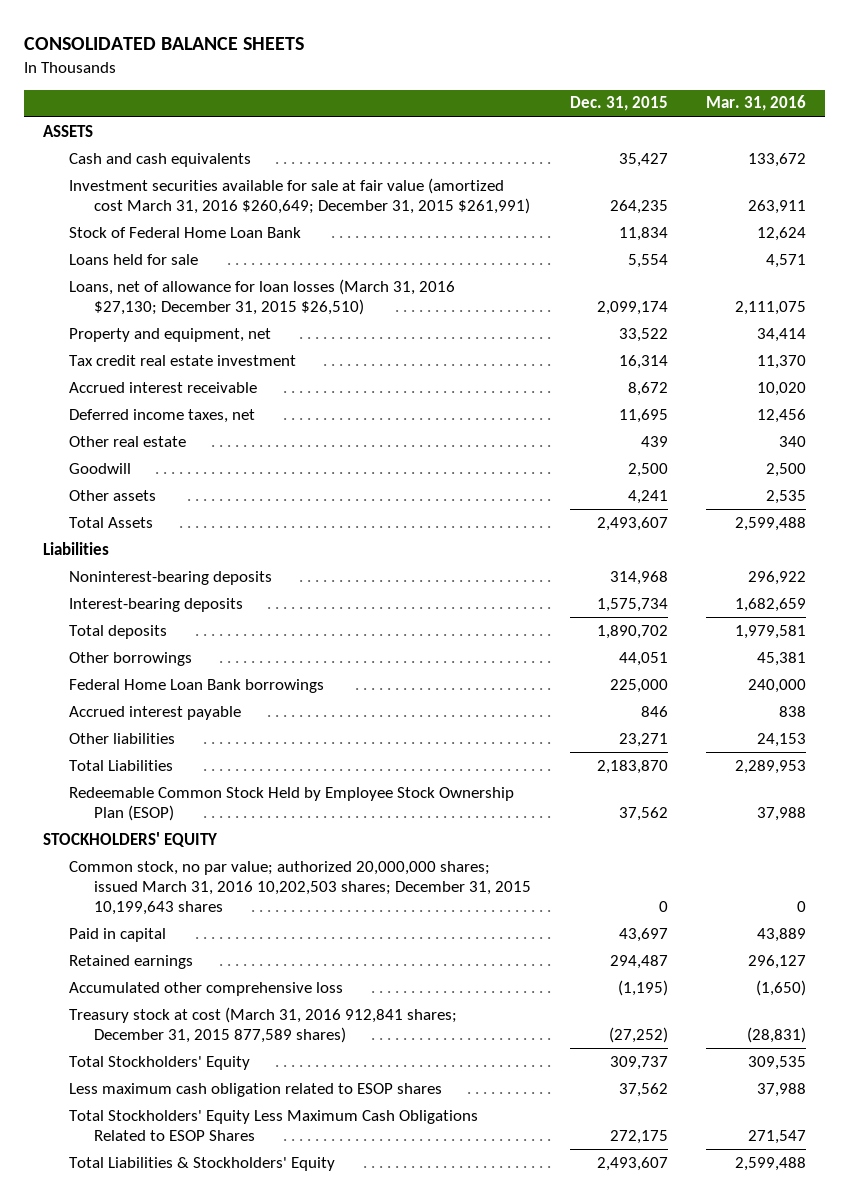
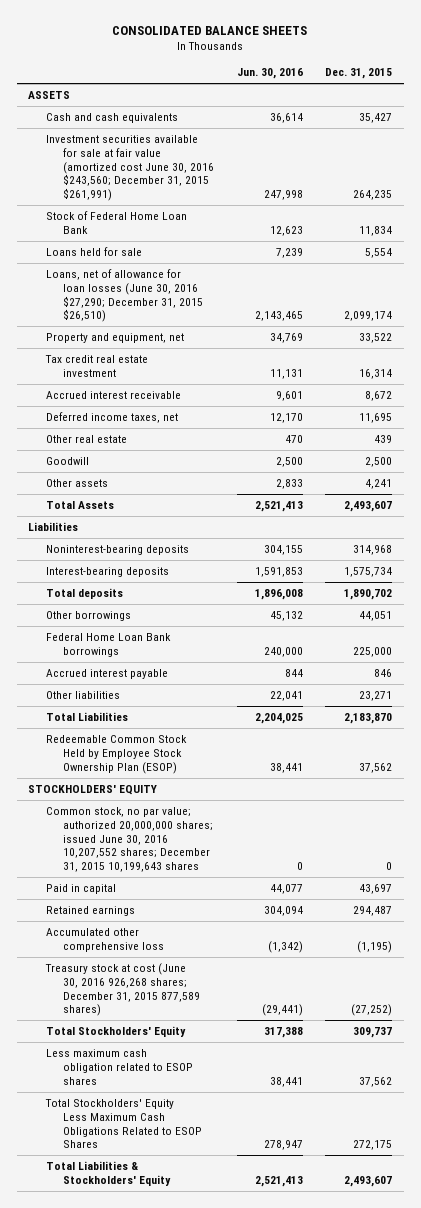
- | Dec. 31, 2015 | Mar. 31, 2016
+ | Jun. 30, 2016 | Dec. 31, 2015
- Investment securities available for sale at fair value (amortized cost March 31, 2016 $260,649; December 31, 2015 $261,991) | 264,235 | 263,911
+ Investment securities available for sale at fair value (amortized cost June 30, 2016 $243,560; December 31, 2015 $261,991) | 247,998 | 264,235
- Loans, net of allowance for loan losses (March 31, 2016 $27,130; December 31, 2015 $26,510) | 2,099,174 | 2,111,075
+ Loans, net of allowance for loan losses (June 30, 2016 $27,290; December 31, 2015 $26,510) | 2,143,465 | 2,099,174
- Common stock, no par value; authorized 20,000,000 shares; issued March 31, 2016 10,202,503 shares; December 31, 2015 10,199,643 shares | 0 | 0
+ Common stock, no par value; authorized 20,000,000 shares; issued June 30, 2016 10,207,552 shares; December 31, 2015 10,199,643 shares | 0 | 0
- Treasury stock at cost (March 31, 2016 912,841 shares; December 31, 2015 877,589 shares) | (27,252) | (28,831)
+ Treasury stock at cost (June 30, 2016 926,268 shares; December 31, 2015 877,589 shares) | (29,441) | (27,252)

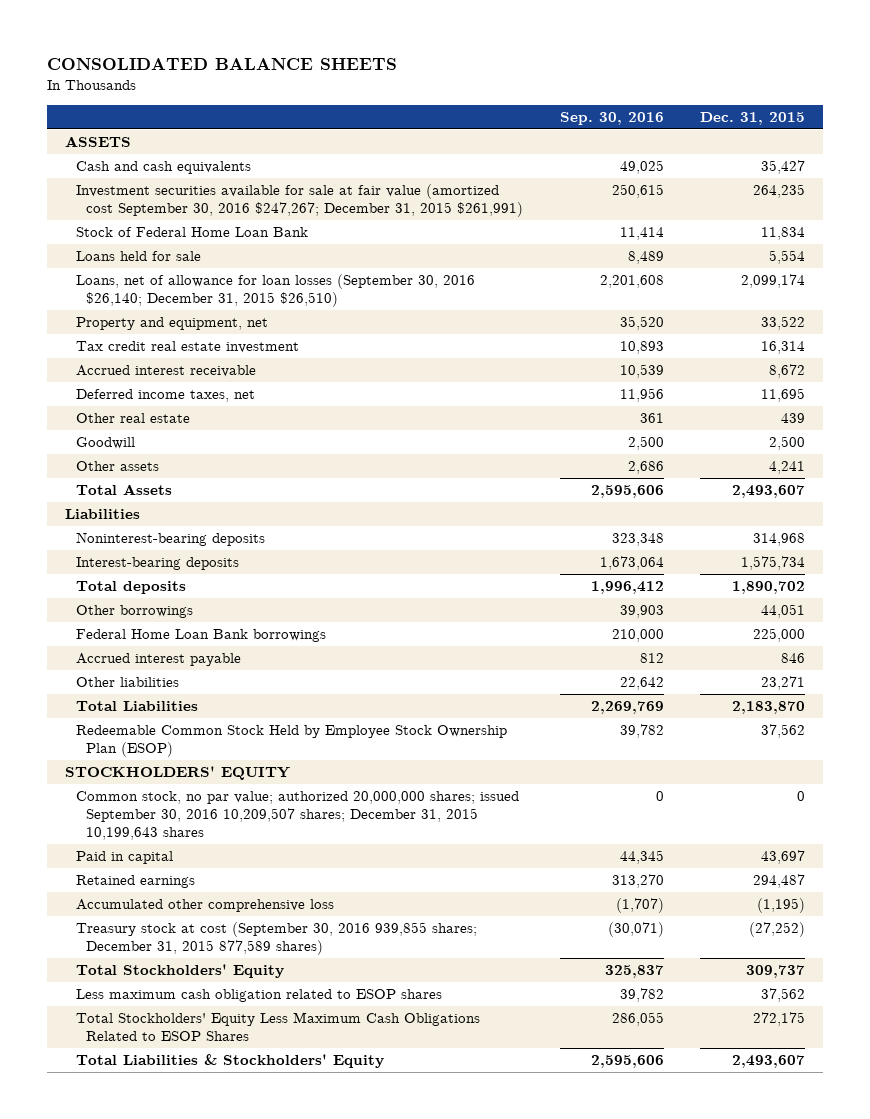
- | Jun. 30, 2016 | Dec. 31, 2015
+ | Sep. 30, 2016 | Dec. 31, 2015
- Investment securities available for sale at fair value (amortized cost June 30, 2016 $243,560; December 31, 2015 $261,991) | 247,998 | 264,235
+ Investment securities available for sale at fair value (amortized cost September 30, 2016 $247,267; December 31, 2015 $261,991) | 250,615 | 264,235
- Loans, net of allowance for loan losses (June 30, 2016 $27,290; December 31, 2015 $26,510) | 2,143,465 | 2,099,174
+ Loans, net of allowance for loan losses (September 30, 2016 $26,140; December 31, 2015 $26,510) | 2,201,608 | 2,099,174
- Common stock, no par value; authorized 20,000,000 shares; issued June 30, 2016 10,207,552 shares; December 31, 2015 10,199,643 shares | 0 | 0
+ Common stock, no par value; authorized 20,000,000 shares; issued September 30, 2016 10,209,507 shares; December 31, 2015 10,199,643 shares | 0 | 0
- Treasury stock at cost (June 30, 2016 926,268 shares; December 31, 2015 877,589 shares) | (29,441) | (27,252)
+ Treasury stock at cost (September 30, 2016 939,855 shares; December 31, 2015 877,589 shares) | (30,071) | (27,252)

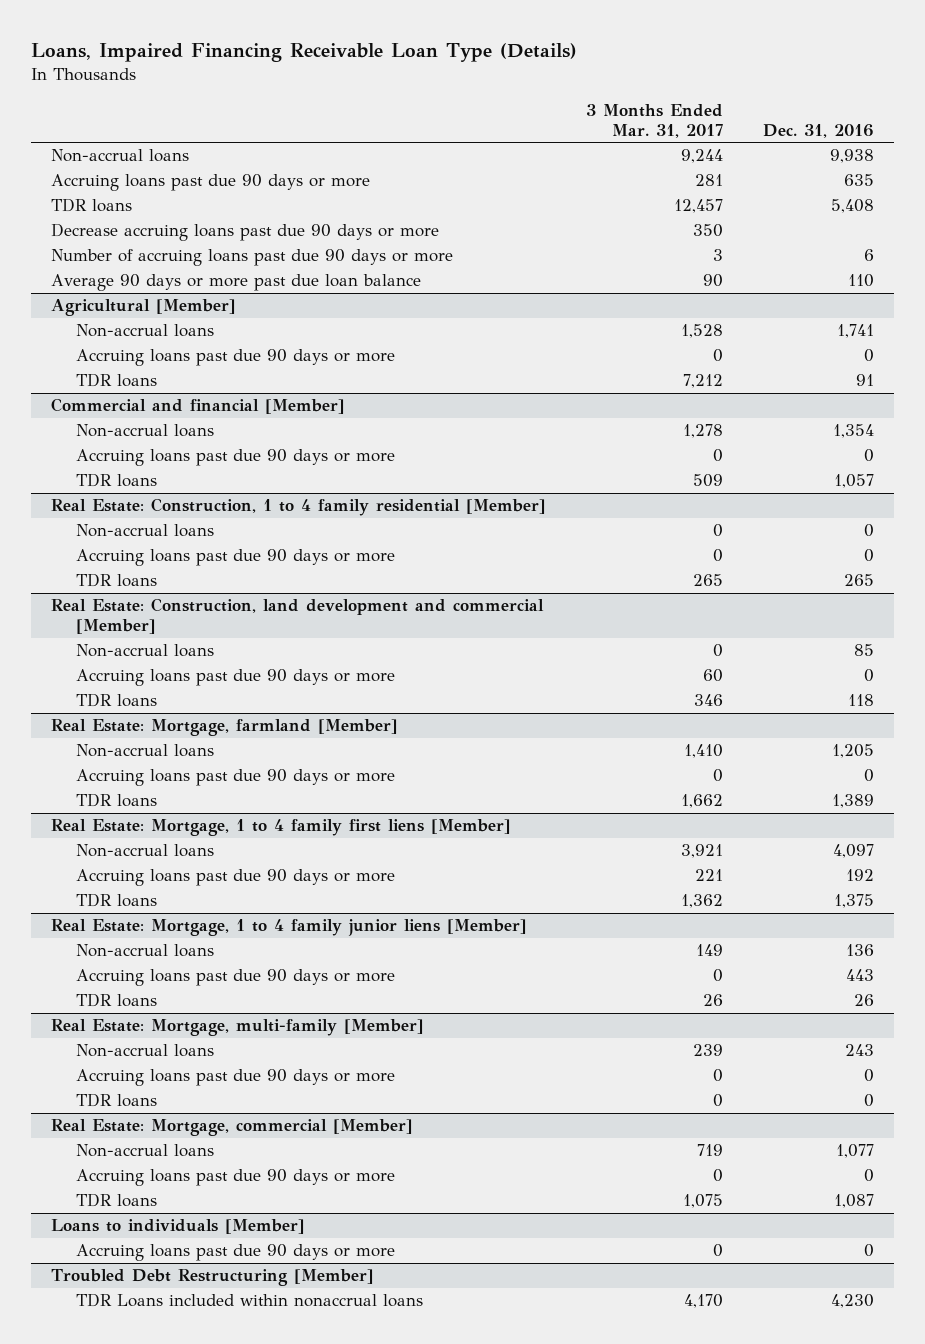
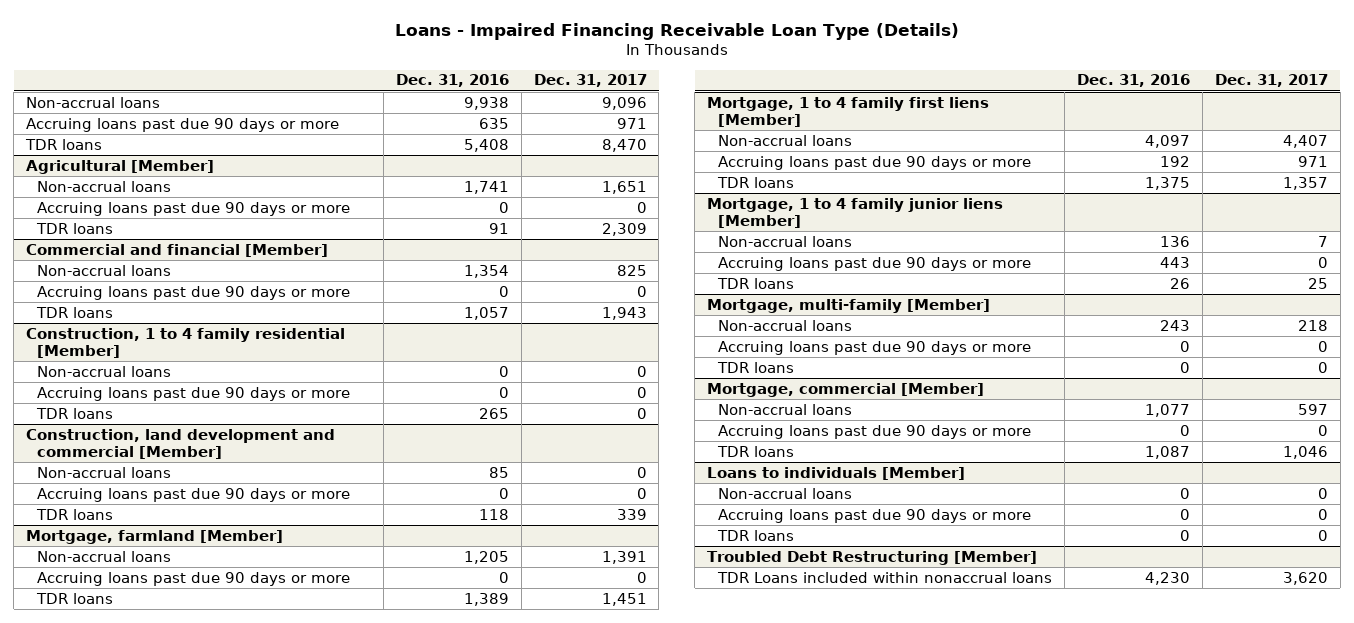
- Loans, Impaired Financing Receivable Loan Type (Details)
+ Loans - Impaired Financing Receivable Loan Type (Details)
- | 3 Months Ended Mar. 31, 2017 | Dec. 31, 2016
+ | Dec. 31, 2016 | Dec. 31, 2017
- Decrease accruing loans past due 90 days or more | 350 |
- Number of accruing loans past due 90 days or more | 3 | 6
- Average 90 days or more past due loan balance | 90 | 110
- Real Estate: Construction, 1 to 4 family residential [Member]
+ Construction, 1 to 4 family residential [Member]
- Real Estate: Construction, land development and commercial [Member]
+ Construction, land development and commercial [Member]
- Real Estate: Mortgage, farmland [Member]
+ Mortgage, farmland [Member]
- Real Estate: Mortgage, 1 to 4 family first liens [Member]
+ Mortgage, 1 to 4 family first liens [Member]
- Real Estate: Mortgage, 1 to 4 family junior liens [Member]
+ Mortgage, 1 to 4 family junior liens [Member]
- Real Estate: Mortgage, multi-family [Member]
+ Mortgage, multi-family [Member]
- Real Estate: Mortgage, commercial [Member]
+ Mortgage, commercial [Member]
@ Loans to individuals [Member]
+ Non-accrual loans | 0 | 0
+ TDR loans | 0 | 0

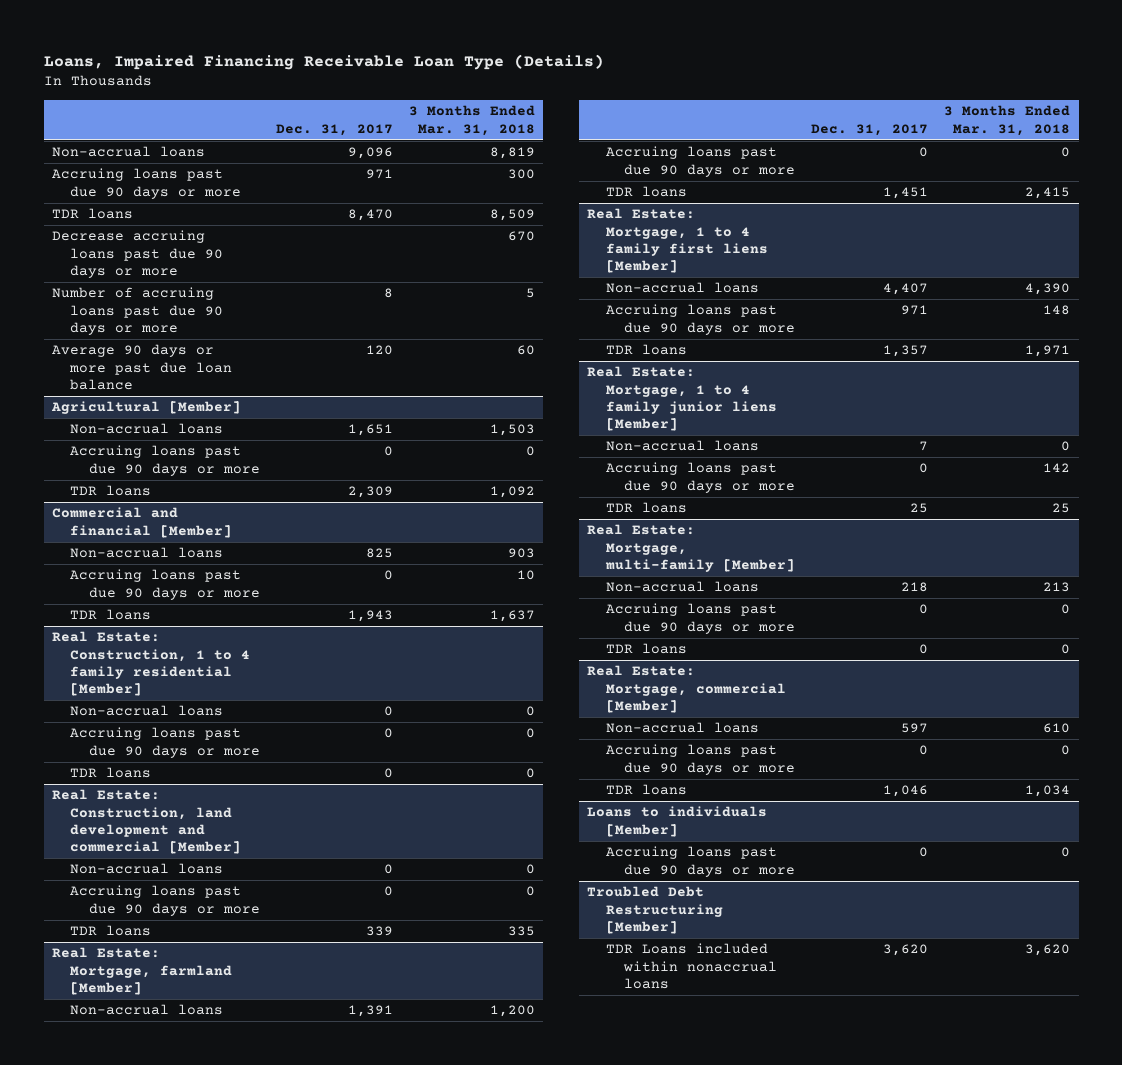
- Loans - Impaired Financing Receivable Loan Type (Details)
+ Loans, Impaired Financing Receivable Loan Type (Details)
- | Dec. 31, 2016 | Dec. 31, 2017
+ | Dec. 31, 2017 | 3 Months Ended Mar. 31, 2018
+ Decrease accruing loans past due 90 days or more | | 670
+ Number of accruing loans past due 90 days or more | 8 | 5
+ Average 90 days or more past due loan balance | 120 | 60
- Construction, 1 to 4 family residential [Member]
+ Real Estate: Construction, 1 to 4 family residential [Member]
- Construction, land development and commercial [Member]
+ Real Estate: Construction, land development and commercial [Member]
- Mortgage, farmland [Member]
+ Real Estate: Mortgage, farmland [Member]
- Mortgage, 1 to 4 family first liens [Member]
+ Real Estate: Mortgage, 1 to 4 family first liens [Member]
- Mortgage, 1 to 4 family junior liens [Member]
+ Real Estate: Mortgage, 1 to 4 family junior liens [Member]
- Mortgage, multi-family [Member]
+ Real Estate: Mortgage, multi-family [Member]
- Mortgage, commercial [Member]
+ Real Estate: Mortgage, commercial [Member]
@ Loans to individuals [Member]
- Non-accrual loans | 0 | 0
- TDR loans | 0 | 0

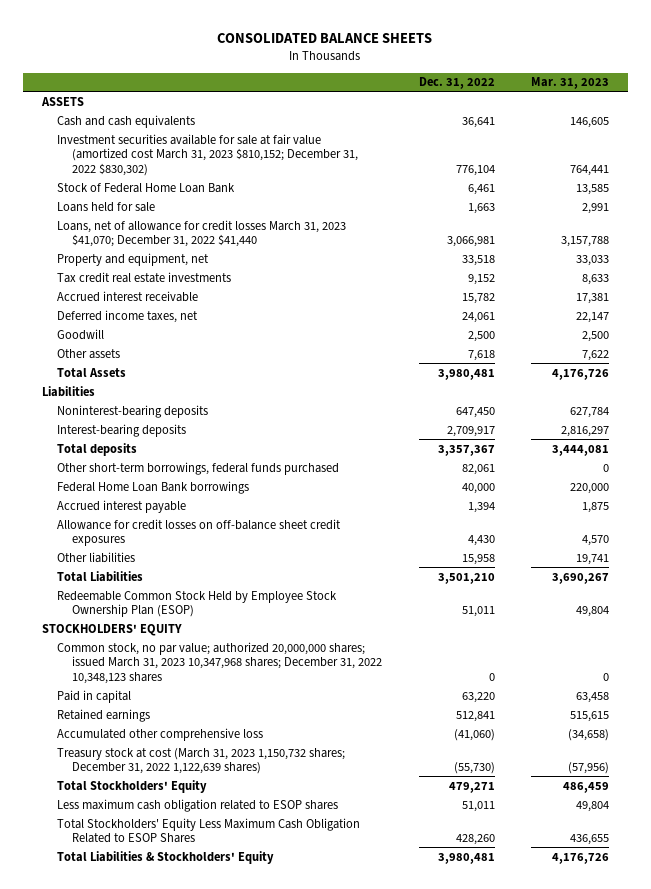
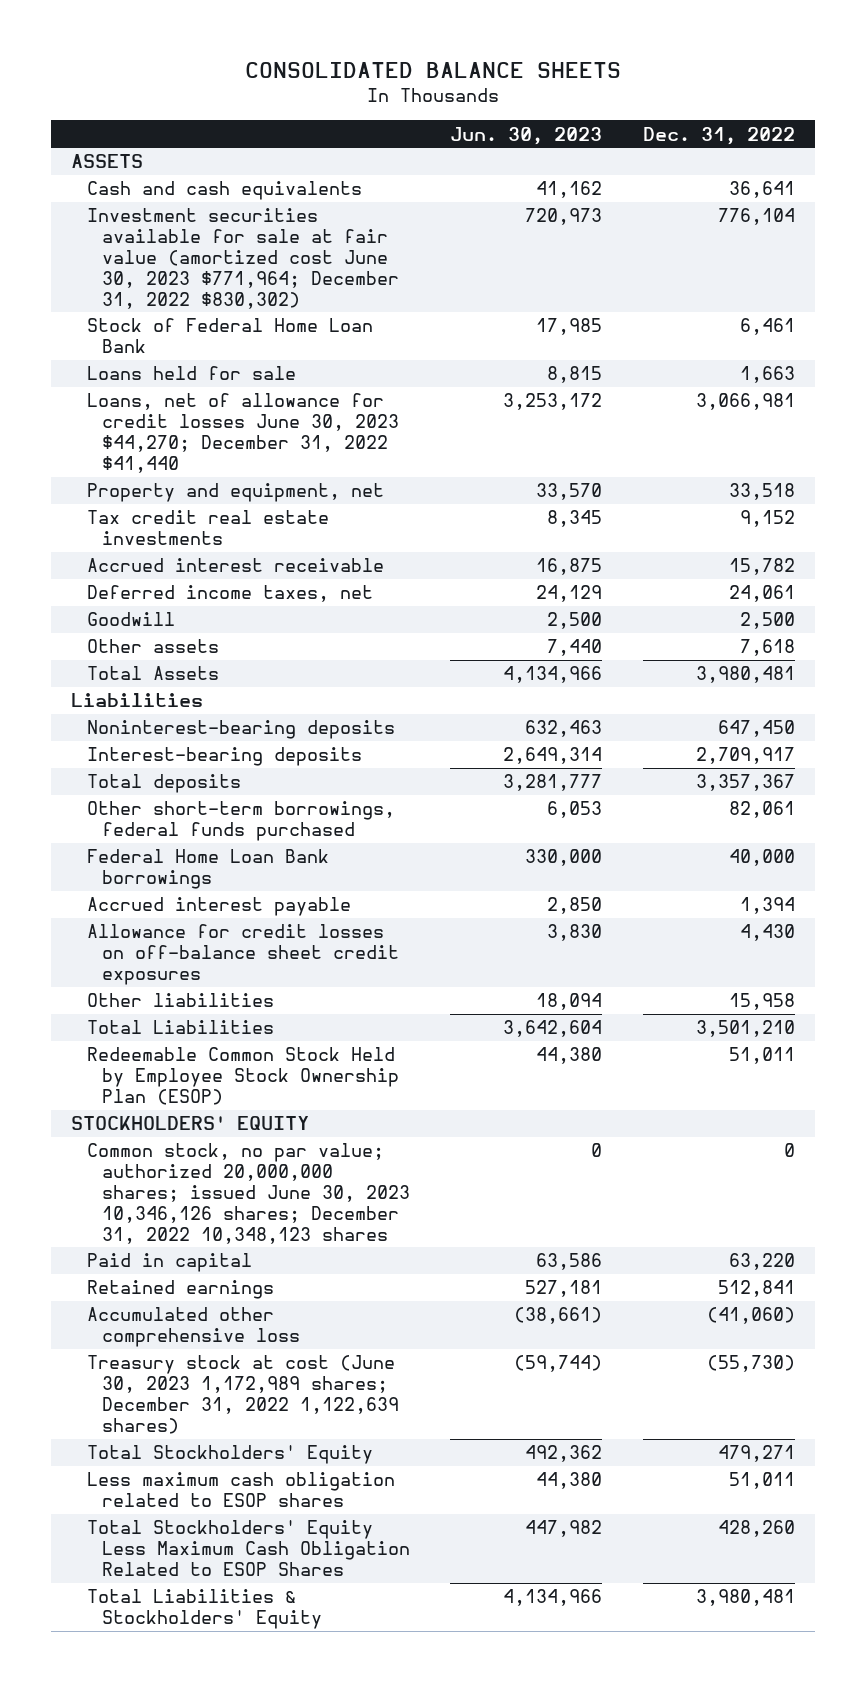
- | Dec. 31, 2022 | Mar. 31, 2023
+ | Jun. 30, 2023 | Dec. 31, 2022
- Investment securities available for sale at fair value (amortized cost March 31, 2023 $810,152; December 31, 2022 $830,302) | 776,104 | 764,441
+ Investment securities available for sale at fair value (amortized cost June 30, 2023 $771,964; December 31, 2022 $830,302) | 720,973 | 776,104
- Loans, net of allowance for credit losses March 31, 2023 $41,070; December 31, 2022 $41,440 | 3,066,981 | 3,157,788
+ Loans, net of allowance for credit losses June 30, 2023 $44,270; December 31, 2022 $41,440 | 3,253,172 | 3,066,981
- Common stock, no par value; authorized 20,000,000 shares; issued March 31, 2023 10,347,968 shares; December 31, 2022 10,348,123 shares | 0 | 0
+ Common stock, no par value; authorized 20,000,000 shares; issued June 30, 2023 10,346,126 shares; December 31, 2022 10,348,123 shares | 0 | 0
- Treasury stock at cost (March 31, 2023 1,150,732 shares; December 31, 2022 1,122,639 shares) | (55,730) | (57,956)
+ Treasury stock at cost (June 30, 2023 1,172,989 shares; December 31, 2022 1,122,639 shares) | (59,744) | (55,730)

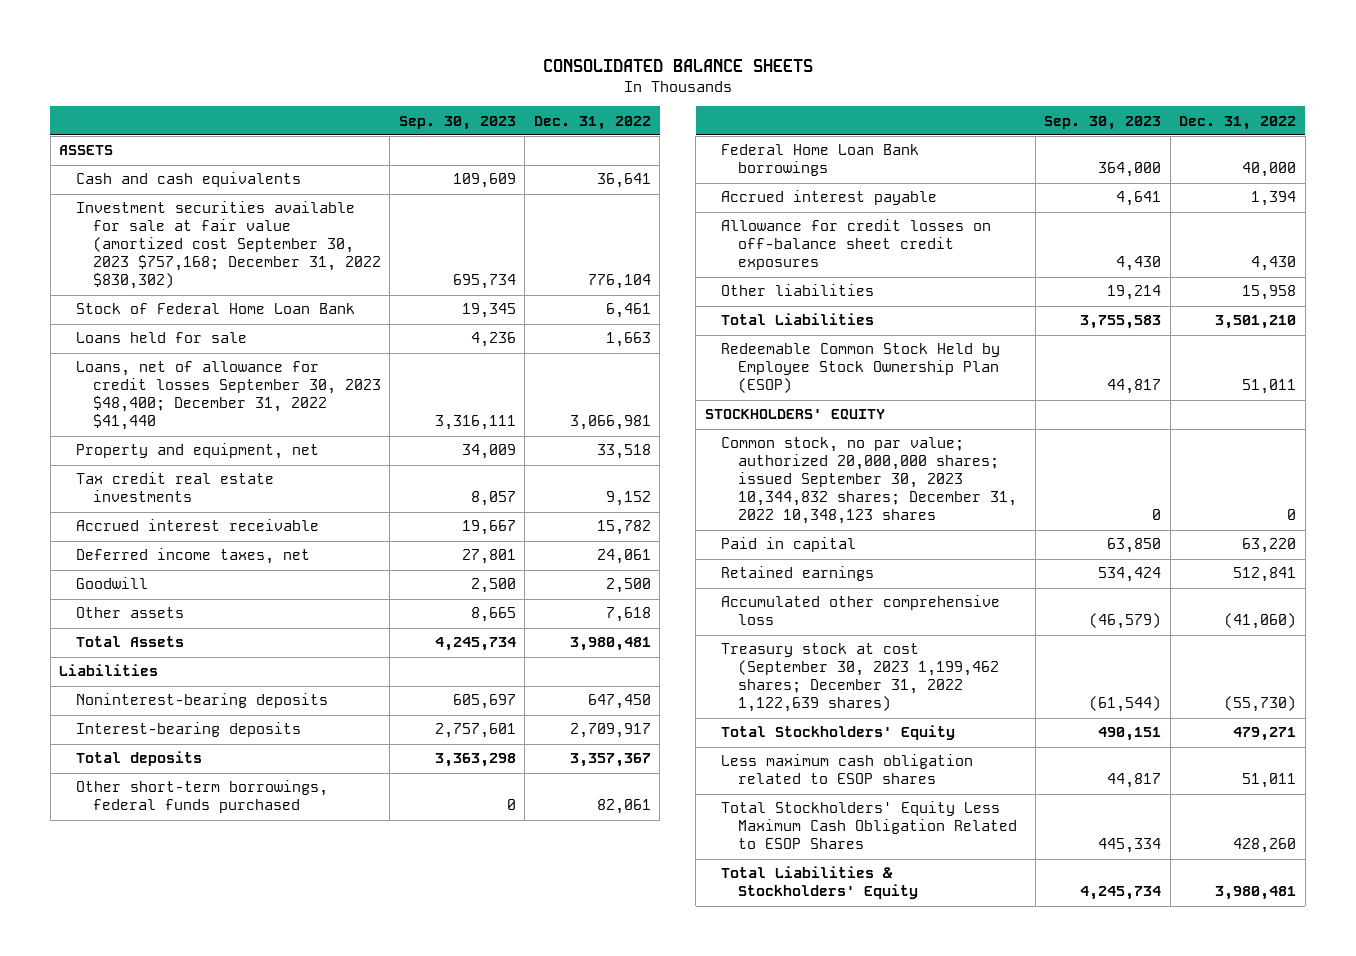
- | Jun. 30, 2023 | Dec. 31, 2022
+ | Sep. 30, 2023 | Dec. 31, 2022
- Investment securities available for sale at fair value (amortized cost June 30, 2023 $771,964; December 31, 2022 $830,302) | 720,973 | 776,104
+ Investment securities available for sale at fair value (amortized cost September 30, 2023 $757,168; December 31, 2022 $830,302) | 695,734 | 776,104
- Loans, net of allowance for credit losses June 30, 2023 $44,270; December 31, 2022 $41,440 | 3,253,172 | 3,066,981
+ Loans, net of allowance for credit losses September 30, 2023 $48,400; December 31, 2022 $41,440 | 3,316,111 | 3,066,981
- Common stock, no par value; authorized 20,000,000 shares; issued June 30, 2023 10,346,126 shares; December 31, 2022 10,348,123 shares | 0 | 0
+ Common stock, no par value; authorized 20,000,000 shares; issued September 30, 2023 10,344,832 shares; December 31, 2022 10,348,123 shares | 0 | 0
- Treasury stock at cost (June 30, 2023 1,172,989 shares; December 31, 2022 1,122,639 shares) | (59,744) | (55,730)
+ Treasury stock at cost (September 30, 2023 1,199,462 shares; December 31, 2022 1,122,639 shares) | (61,544) | (55,730)

